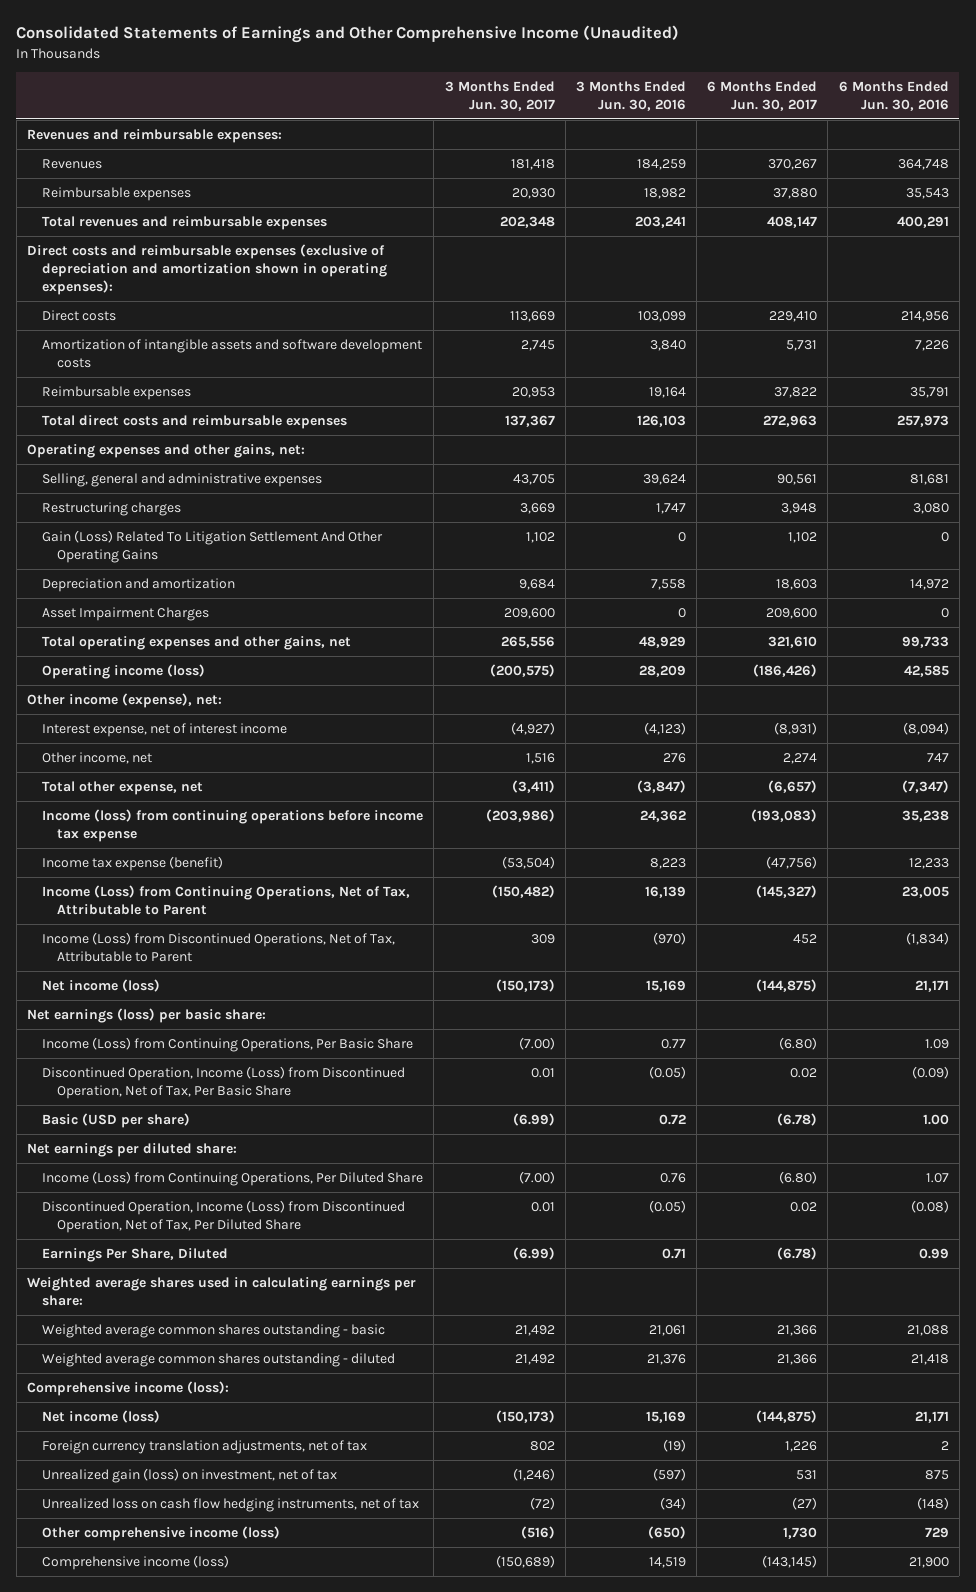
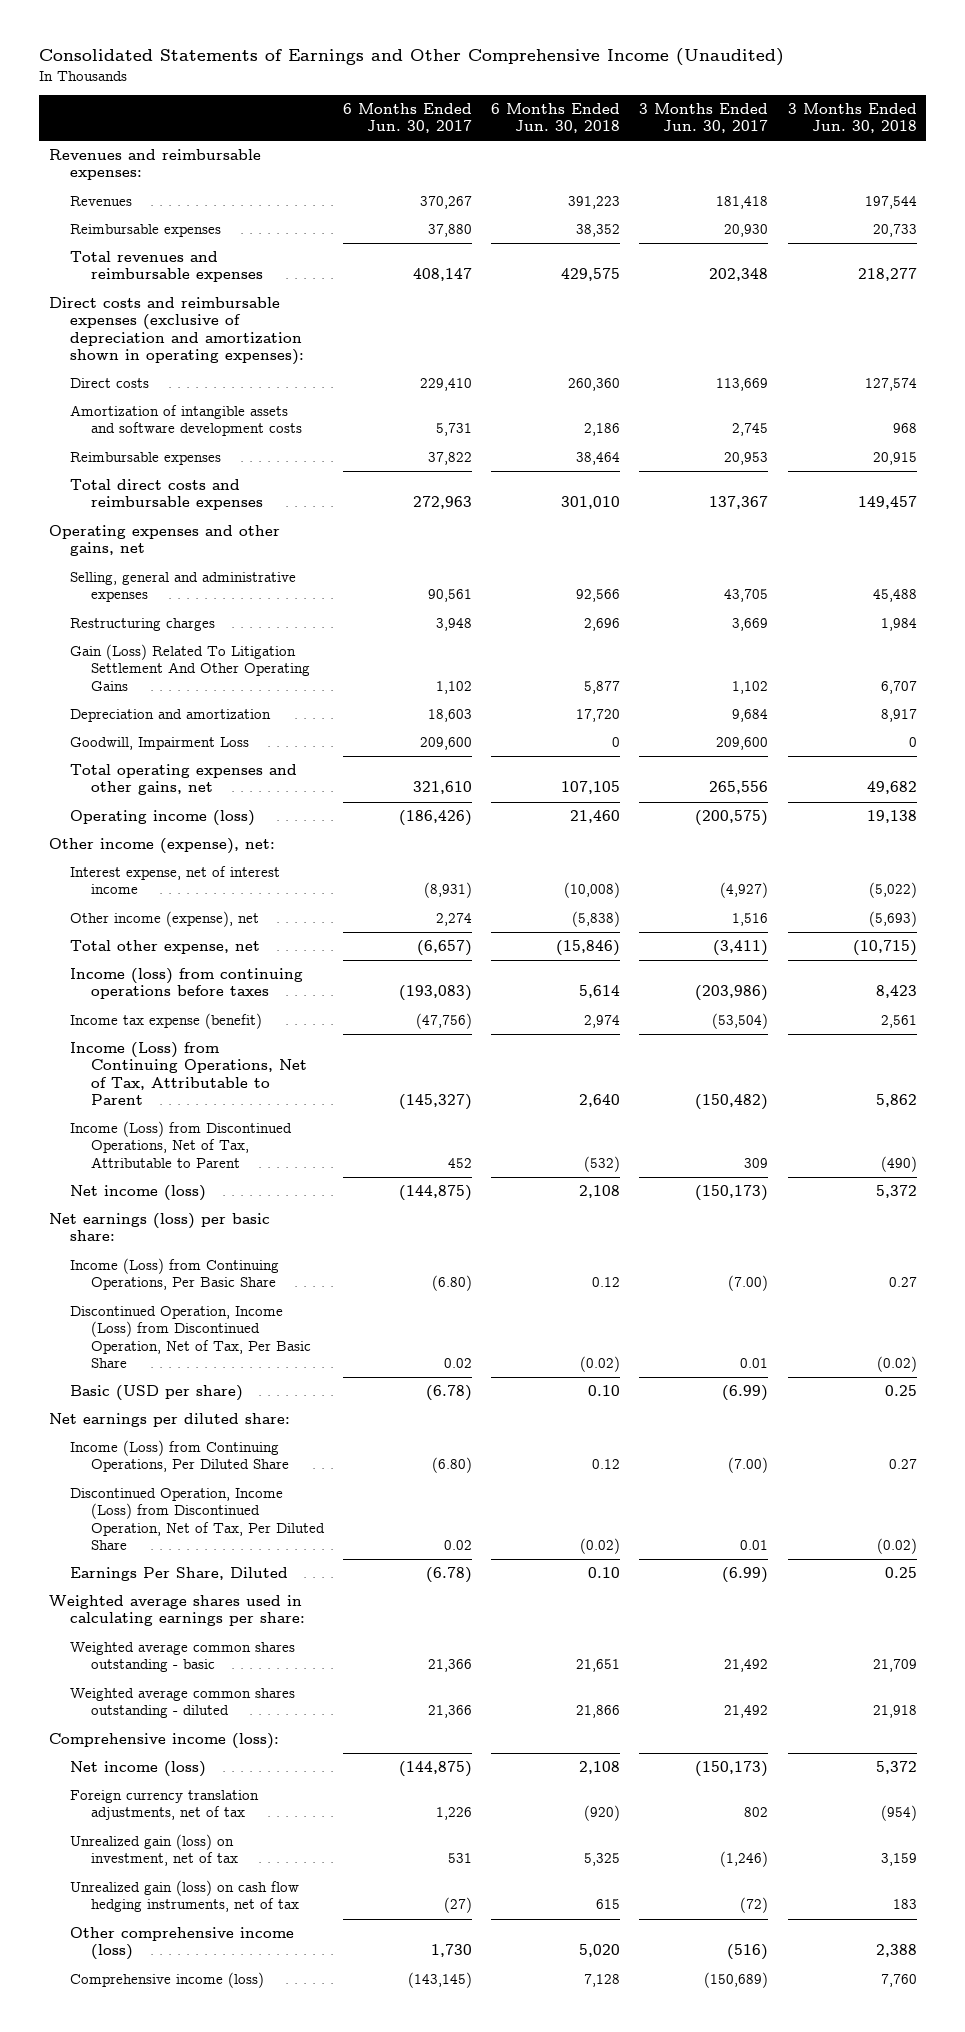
- | 3 Months Ended Jun. 30, 2017 | 3 Months Ended Jun. 30, 2016 | 6 Months Ended Jun. 30, 2017 | 6 Months Ended Jun. 30, 2016
+ | 6 Months Ended Jun. 30, 2017 | 6 Months Ended Jun. 30, 2018 | 3 Months Ended Jun. 30, 2017 | 3 Months Ended Jun. 30, 2018
- Operating expenses and other gains, net:
+ Operating expenses and other gains, net
- Asset Impairment Charges | 209,600 | 0 | 209,600 | 0
+ Goodwill, Impairment Loss | 209,600 | 0 | 209,600 | 0
- Other income, net | 1,516 | 276 | 2,274 | 747
+ Other income (expense), net | 2,274 | (5,838) | 1,516 | (5,693)
- Income (loss) from continuing operations before income tax expense | (203,986) | 24,362 | (193,083) | 35,238
+ Income (loss) from continuing operations before taxes | (193,083) | 5,614 | (203,986) | 8,423
- Unrealized loss on cash flow hedging instruments, net of tax | (72) | (34) | (27) | (148)
+ Unrealized gain (loss) on cash flow hedging instruments, net of tax | (27) | 615 | (72) | 183

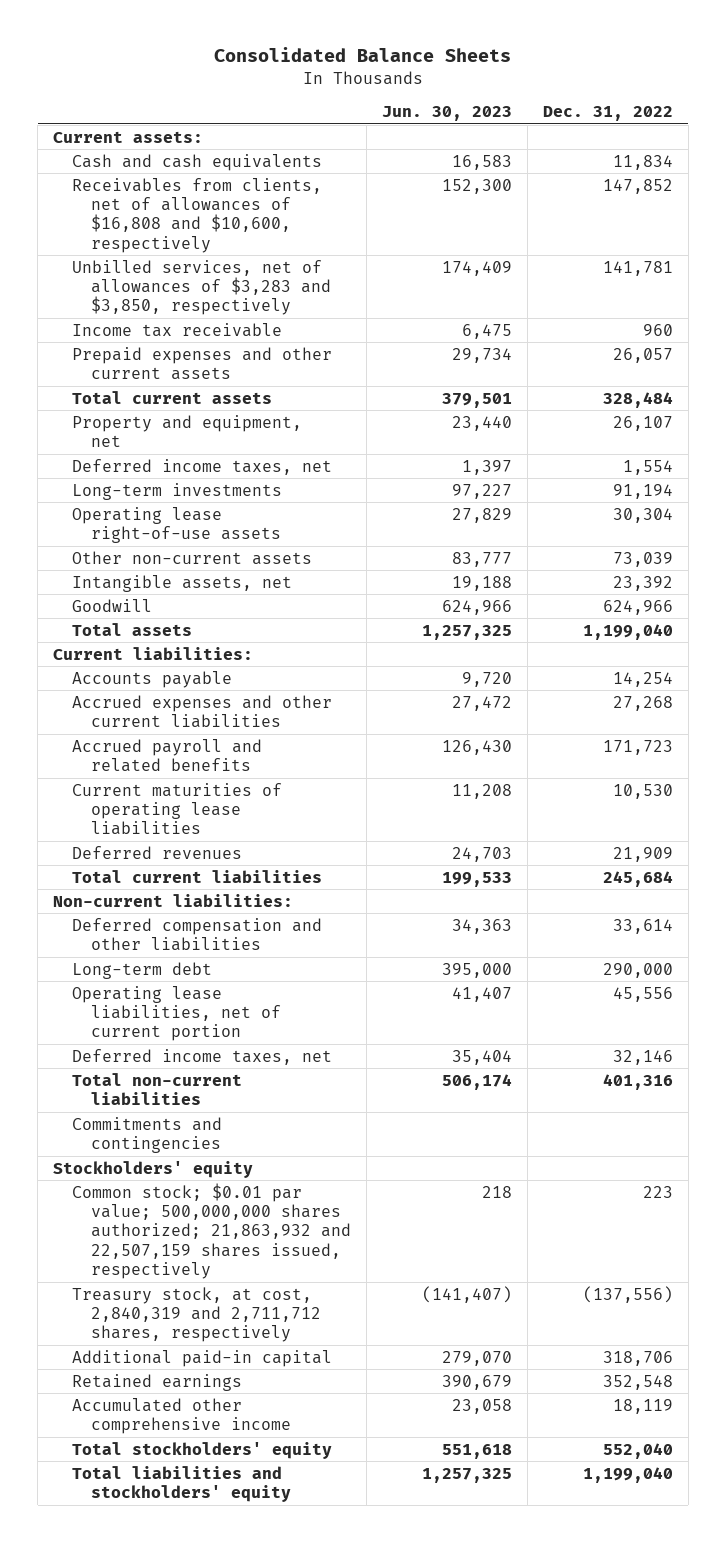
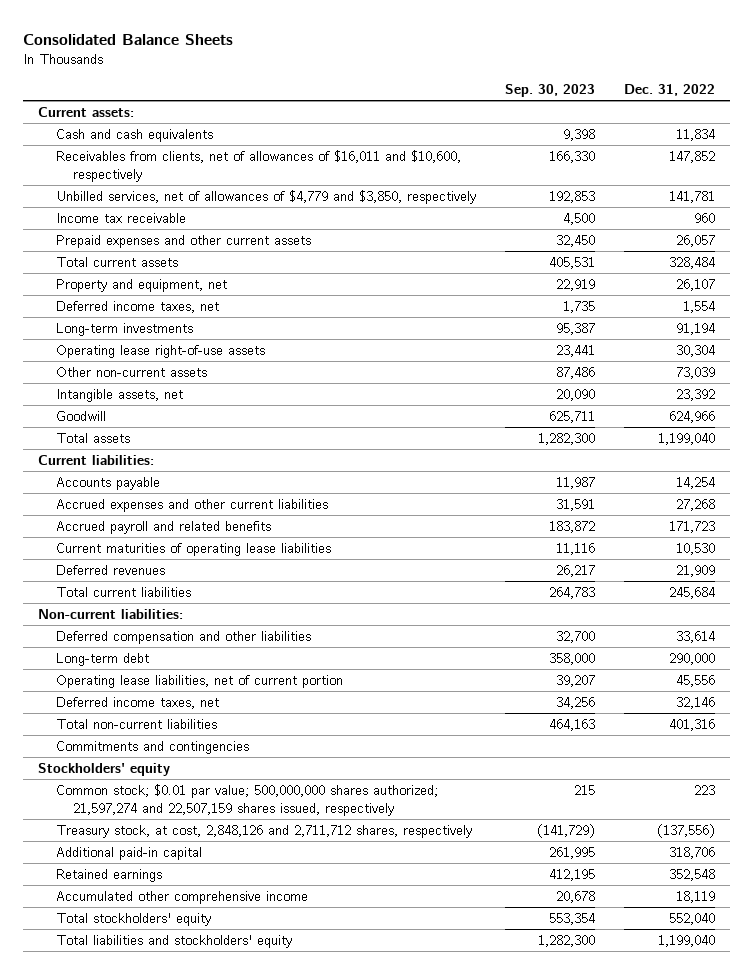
- | Jun. 30, 2023 | Dec. 31, 2022
+ | Sep. 30, 2023 | Dec. 31, 2022
- Receivables from clients, net of allowances of $16,808 and $10,600, respectively | 152,300 | 147,852
- Unbilled services, net of allowances of $3,283 and $3,850, respectively | 174,409 | 141,781
+ Receivables from clients, net of allowances of $16,011 and $10,600, respectively | 166,330 | 147,852
+ Unbilled services, net of allowances of $4,779 and $3,850, respectively | 192,853 | 141,781
- Common stock; $0.01 par value; 500,000,000 shares authorized; 21,863,932 and 22,507,159 shares issued, respectively | 218 | 223
- Treasury stock, at cost, 2,840,319 and 2,711,712 shares, respectively | (141,407) | (137,556)
+ Common stock; $0.01 par value; 500,000,000 shares authorized; 21,597,274 and 22,507,159 shares issued, respectively | 215 | 223
+ Treasury stock, at cost, 2,848,126 and 2,711,712 shares, respectively | (141,729) | (137,556)

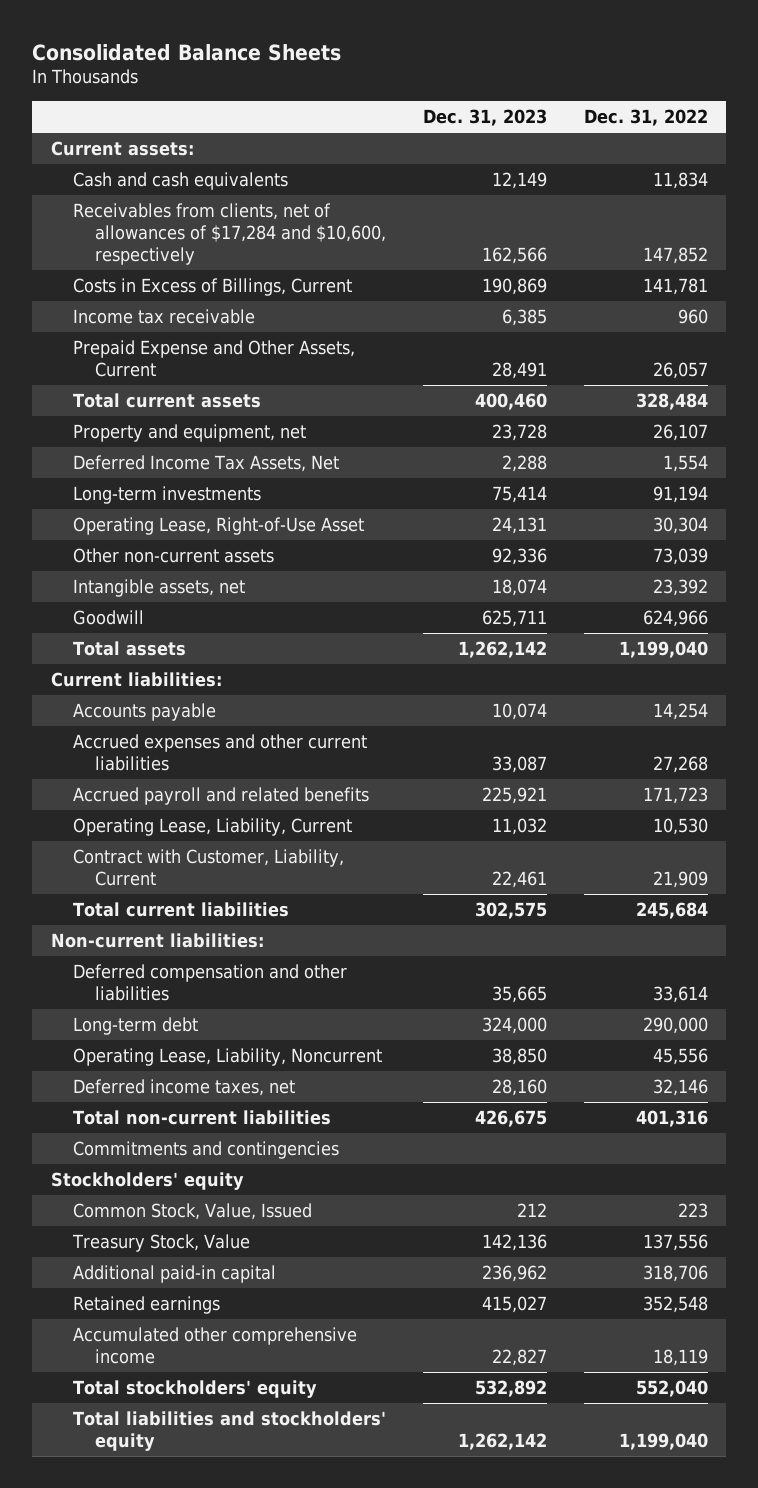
- | Sep. 30, 2023 | Dec. 31, 2022
+ | Dec. 31, 2023 | Dec. 31, 2022
- Receivables from clients, net of allowances of $16,011 and $10,600, respectively | 166,330 | 147,852
- Unbilled services, net of allowances of $4,779 and $3,850, respectively | 192,853 | 141,781
+ Receivables from clients, net of allowances of $17,284 and $10,600, respectively | 162,566 | 147,852
+ Costs in Excess of Billings, Current | 190,869 | 141,781
- Prepaid expenses and other current assets | 32,450 | 26,057
+ Prepaid Expense and Other Assets, Current | 28,491 | 26,057
- Deferred income taxes, net | 1,735 | 1,554
+ Deferred Income Tax Assets, Net | 2,288 | 1,554
- Operating lease right-of-use assets | 23,441 | 30,304
+ Operating Lease, Right-of-Use Asset | 24,131 | 30,304
- Current maturities of operating lease liabilities | 11,116 | 10,530
- Deferred revenues | 26,217 | 21,909
+ Operating Lease, Liability, Current | 11,032 | 10,530
+ Contract with Customer, Liability, Current | 22,461 | 21,909
- Operating lease liabilities, net of current portion | 39,207 | 45,556
+ Operating Lease, Liability, Noncurrent | 38,850 | 45,556
- Common stock; $0.01 par value; 500,000,000 shares authorized; 21,597,274 and 22,507,159 shares issued, respectively | 215 | 223
- Treasury stock, at cost, 2,848,126 and 2,711,712 shares, respectively | (141,729) | (137,556)
+ Common Stock, Value, Issued | 212 | 223
+ Treasury Stock, Value | 142,136 | 137,556

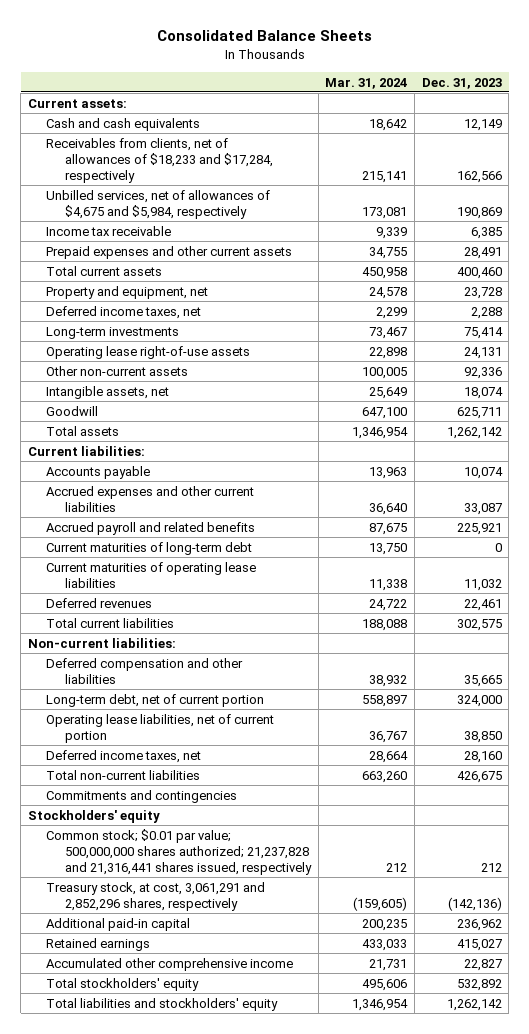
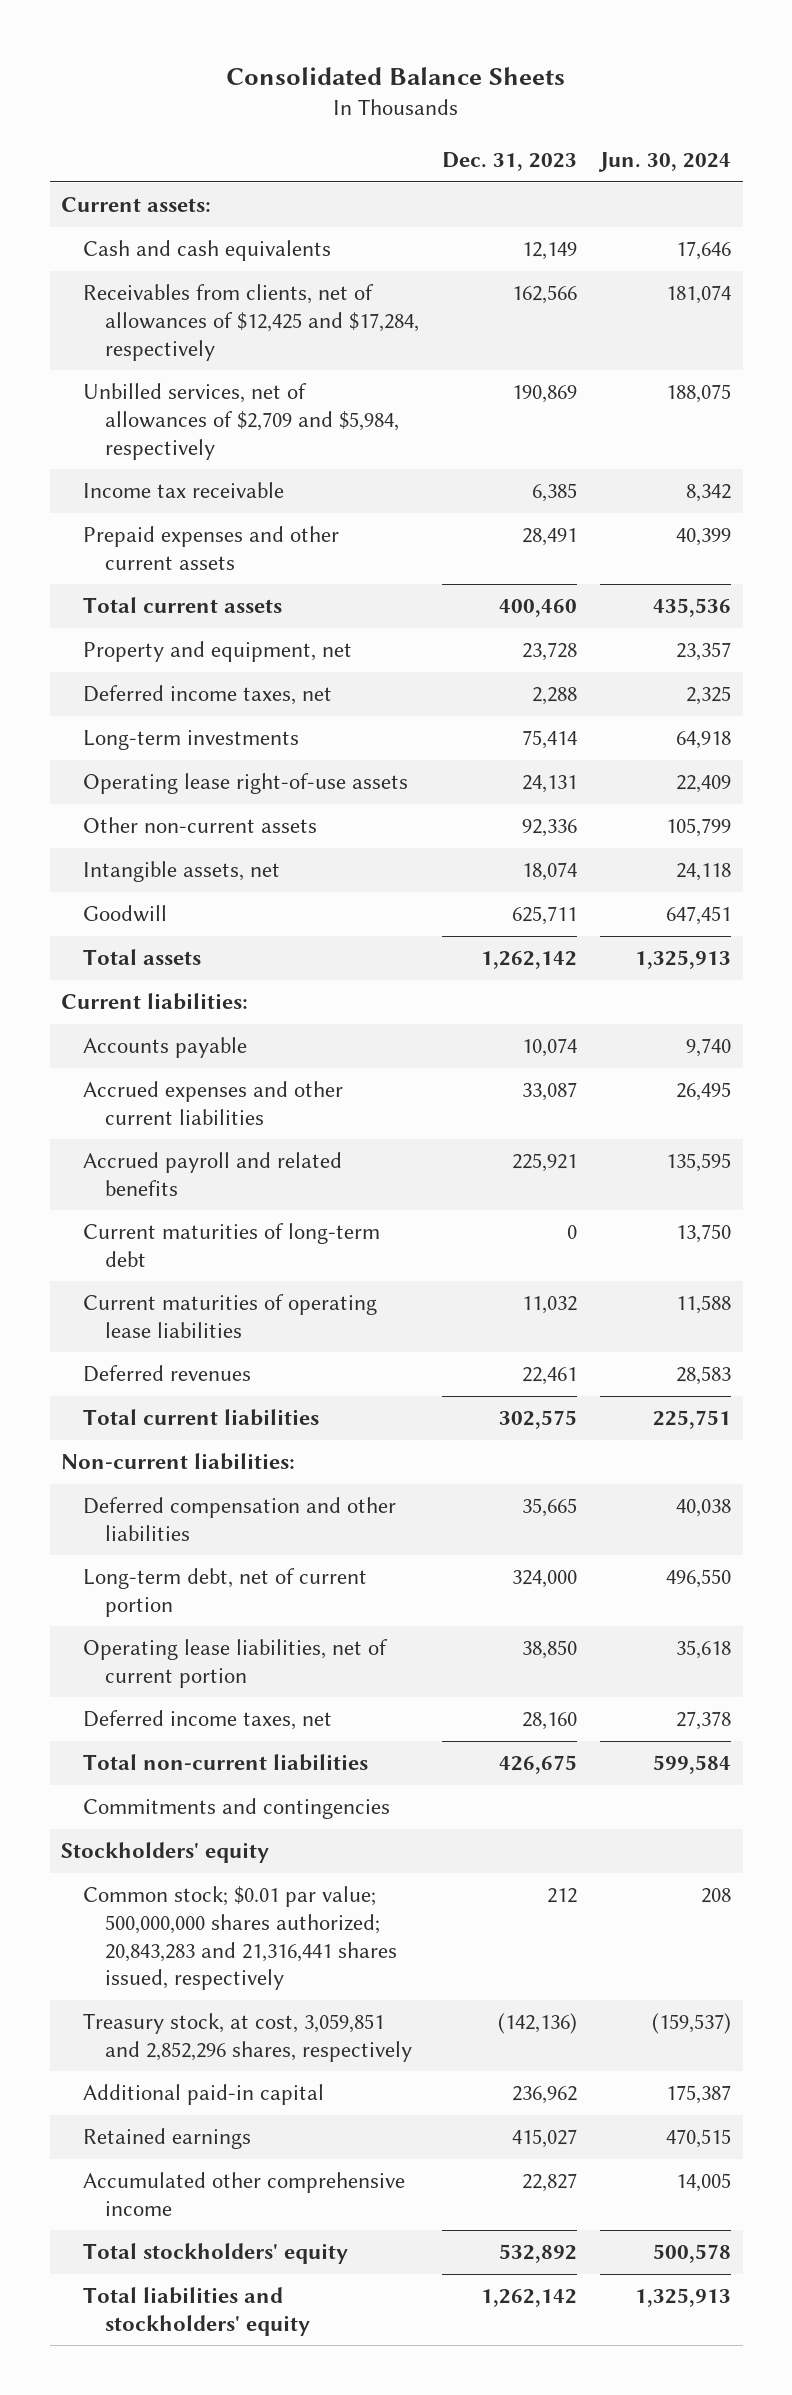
- | Mar. 31, 2024 | Dec. 31, 2023
+ | Dec. 31, 2023 | Jun. 30, 2024
- Receivables from clients, net of allowances of $18,233 and $17,284, respectively | 215,141 | 162,566
- Unbilled services, net of allowances of $4,675 and $5,984, respectively | 173,081 | 190,869
+ Receivables from clients, net of allowances of $12,425 and $17,284, respectively | 162,566 | 181,074
+ Unbilled services, net of allowances of $2,709 and $5,984, respectively | 190,869 | 188,075
- Common stock; $0.01 par value; 500,000,000 shares authorized; 21,237,828 and 21,316,441 shares issued, respectively | 212 | 212
- Treasury stock, at cost, 3,061,291 and 2,852,296 shares, respectively | (159,605) | (142,136)
+ Common stock; $0.01 par value; 500,000,000 shares authorized; 20,843,283 and 21,316,441 shares issued, respectively | 212 | 208
+ Treasury stock, at cost, 3,059,851 and 2,852,296 shares, respectively | (142,136) | (159,537)

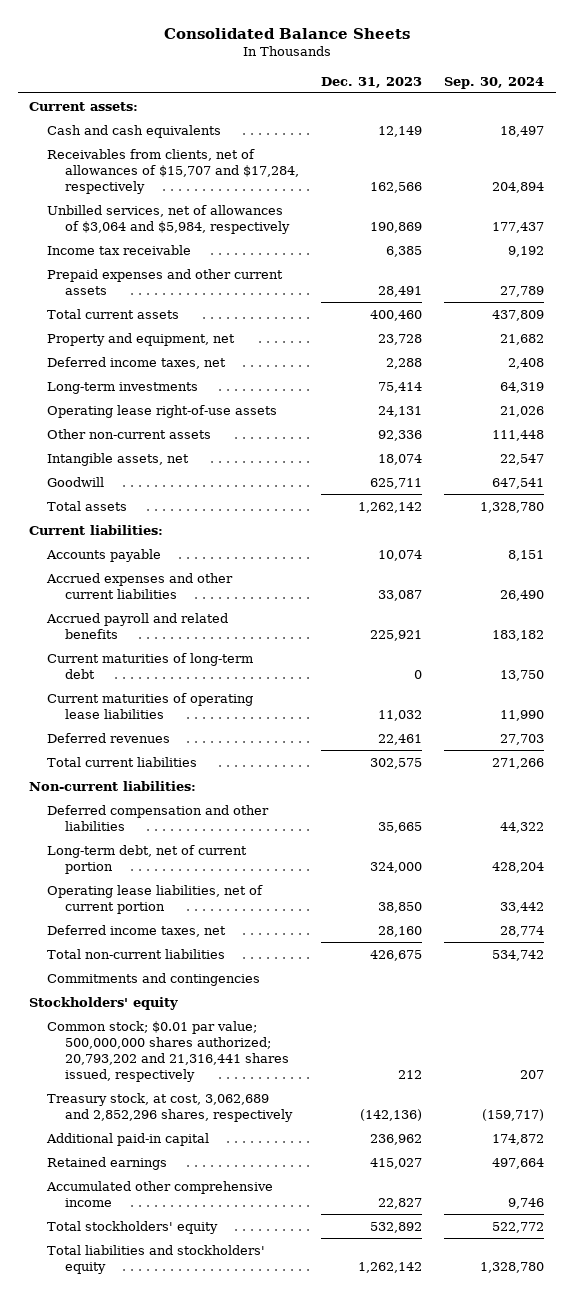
- | Dec. 31, 2023 | Jun. 30, 2024
+ | Dec. 31, 2023 | Sep. 30, 2024
- Receivables from clients, net of allowances of $12,425 and $17,284, respectively | 162,566 | 181,074
- Unbilled services, net of allowances of $2,709 and $5,984, respectively | 190,869 | 188,075
+ Receivables from clients, net of allowances of $15,707 and $17,284, respectively | 162,566 | 204,894
+ Unbilled services, net of allowances of $3,064 and $5,984, respectively | 190,869 | 177,437
- Common stock; $0.01 par value; 500,000,000 shares authorized; 20,843,283 and 21,316,441 shares issued, respectively | 212 | 208
- Treasury stock, at cost, 3,059,851 and 2,852,296 shares, respectively | (142,136) | (159,537)
+ Common stock; $0.01 par value; 500,000,000 shares authorized; 20,793,202 and 21,316,441 shares issued, respectively | 212 | 207
+ Treasury stock, at cost, 3,062,689 and 2,852,296 shares, respectively | (142,136) | (159,717)

